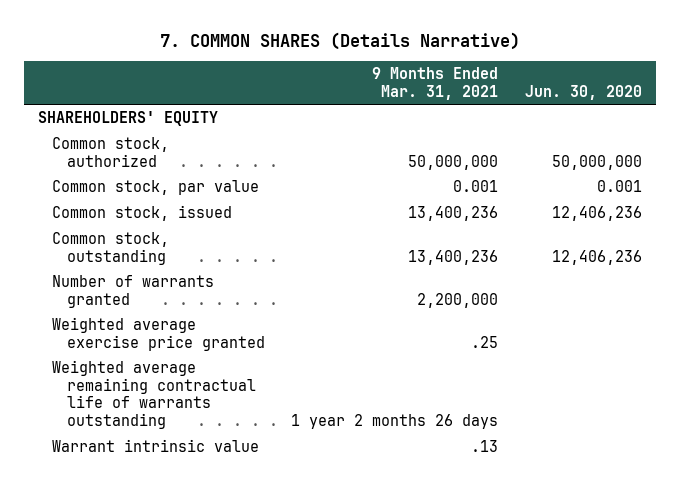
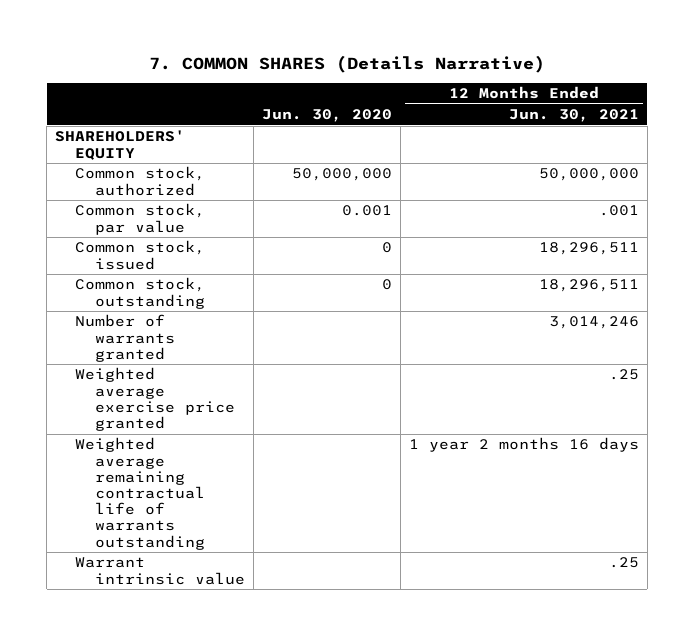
- | 9 Months Ended Mar. 31, 2021 | Jun. 30, 2020
+ | Jun. 30, 2020 | 12 Months Ended Jun. 30, 2021
- Common stock, issued | 13,400,236 | 12,406,236
- Common stock, outstanding | 13,400,236 | 12,406,236
+ Common stock, issued | 0 | 18,296,511
+ Common stock, outstanding | 0 | 18,296,511

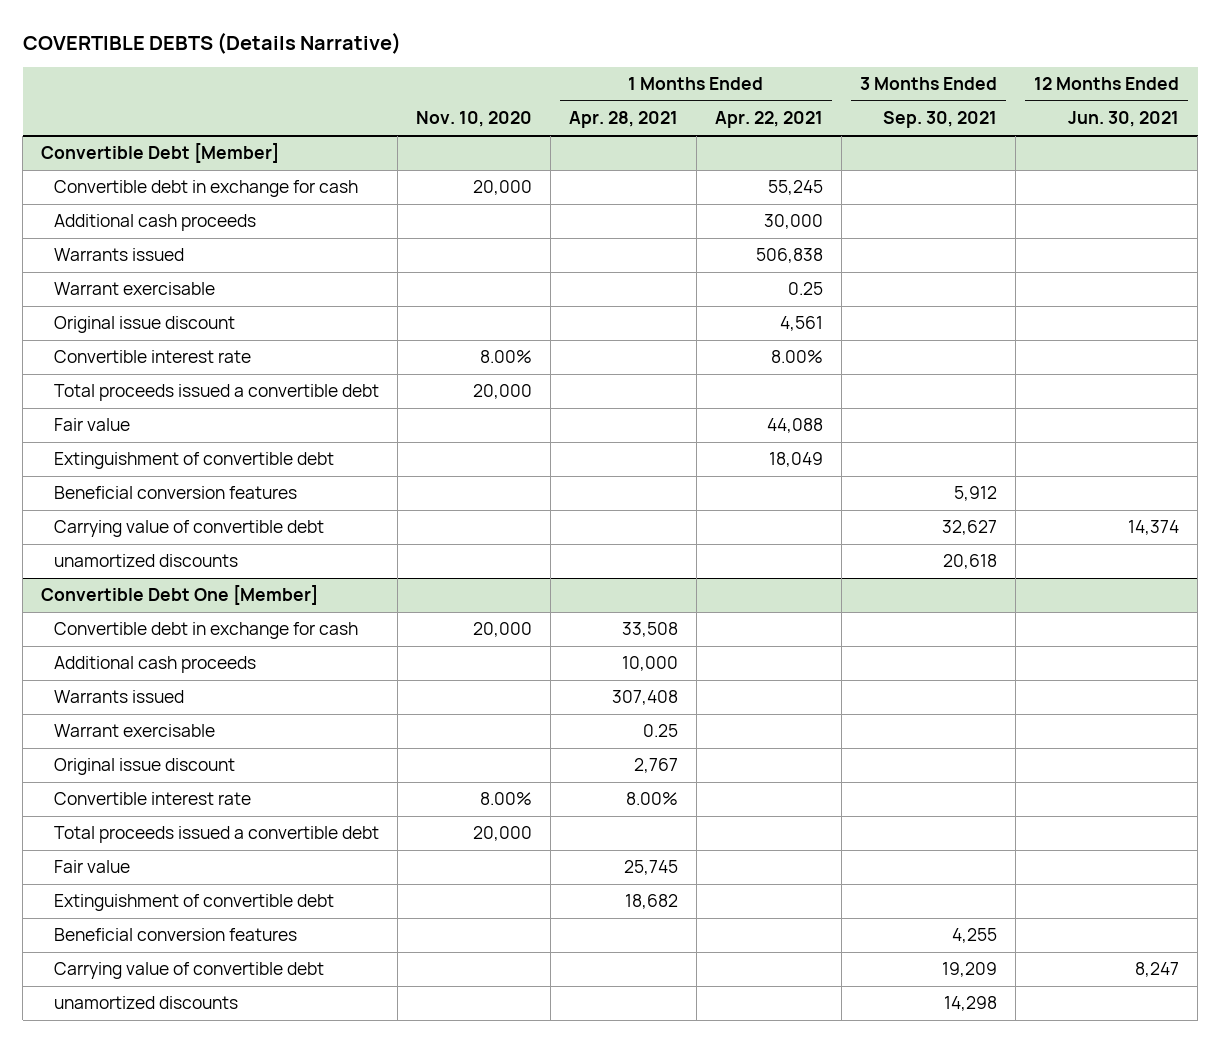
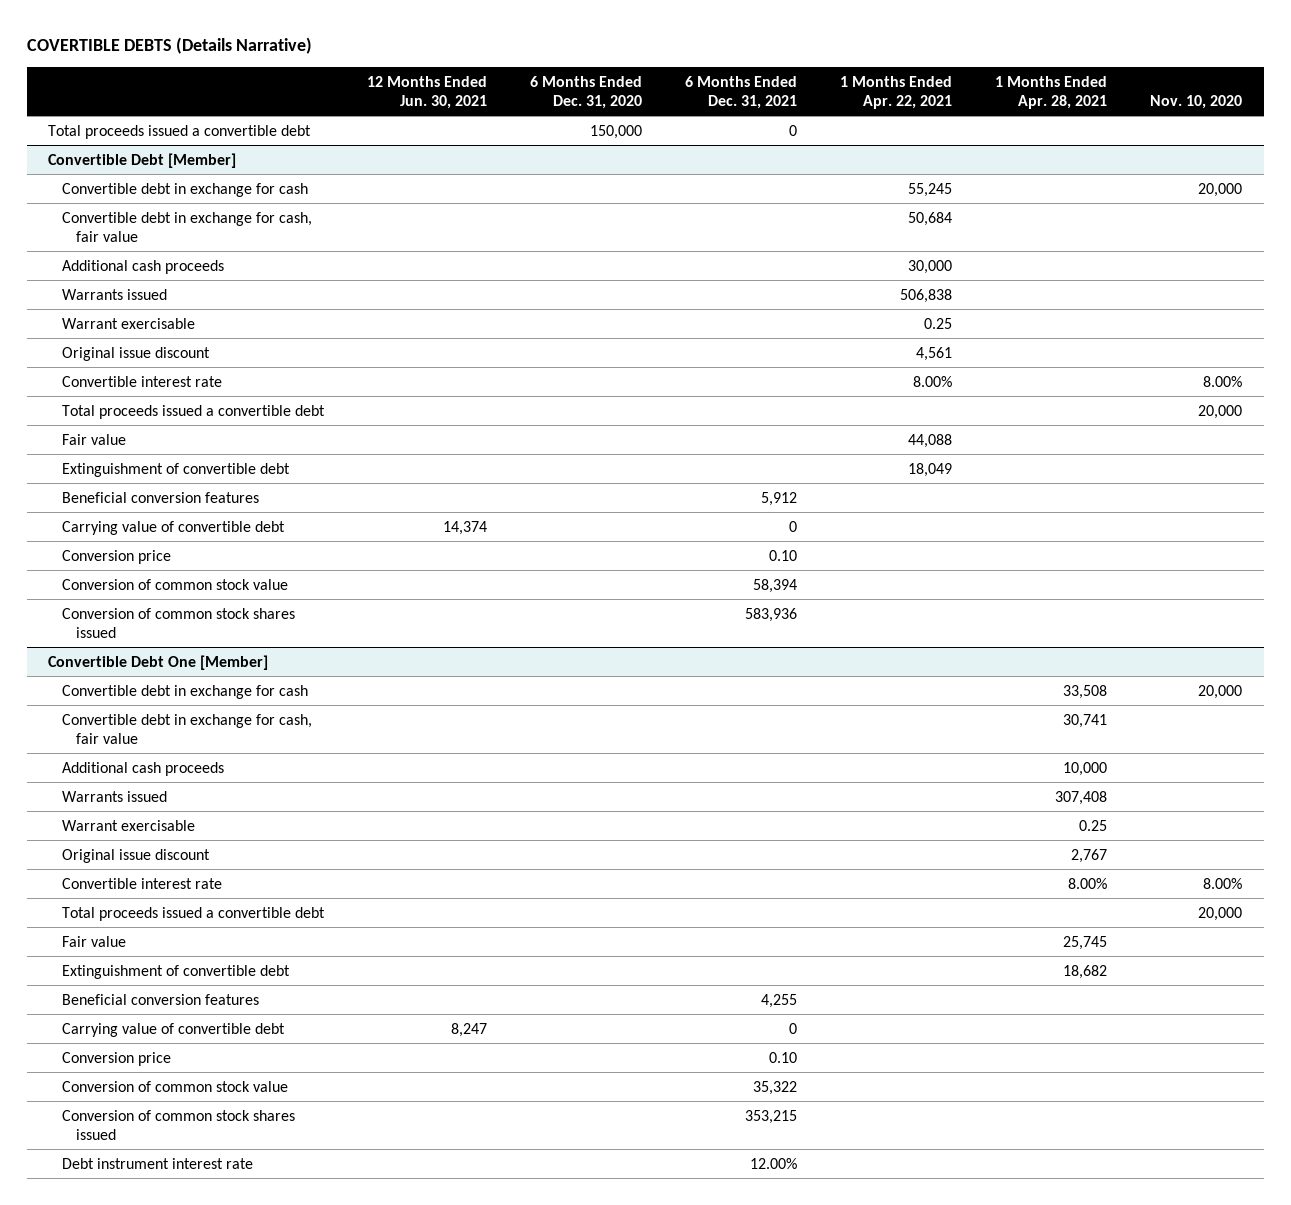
- | Nov. 10, 2020 | 1 Months Ended Apr. 28, 2021 | 1 Months Ended Apr. 22, 2021 | 3 Months Ended Sep. 30, 2021 | 12 Months Ended Jun. 30, 2021
+ | 12 Months Ended Jun. 30, 2021 | 6 Months Ended Dec. 31, 2020 | 6 Months Ended Dec. 31, 2021 | 1 Months Ended Apr. 22, 2021 | 1 Months Ended Apr. 28, 2021 | Nov. 10, 2020
+ Total proceeds issued a convertible debt | | 150,000 | 0 | | |
@ Convertible Debt [Member]
+ Convertible debt in exchange for cash, fair value | | | | 50,684 | |
- unamortized discounts | | | | 20,618 |
+ Conversion price | | | 0.10 | | |
+ Conversion of common stock value | | | 58,394 | | |
+ Conversion of common stock shares issued | | | 583,936 | | |
@ Convertible Debt One [Member]
+ Convertible debt in exchange for cash, fair value | | | | | 30,741 |
- unamortized discounts | | | | 14,298 |
+ Conversion price | | | 0.10 | | |
+ Conversion of common stock value | | | 35,322 | | |
+ Conversion of common stock shares issued | | | 353,215 | | |
+ Debt instrument interest rate | | | 12.00% | | |

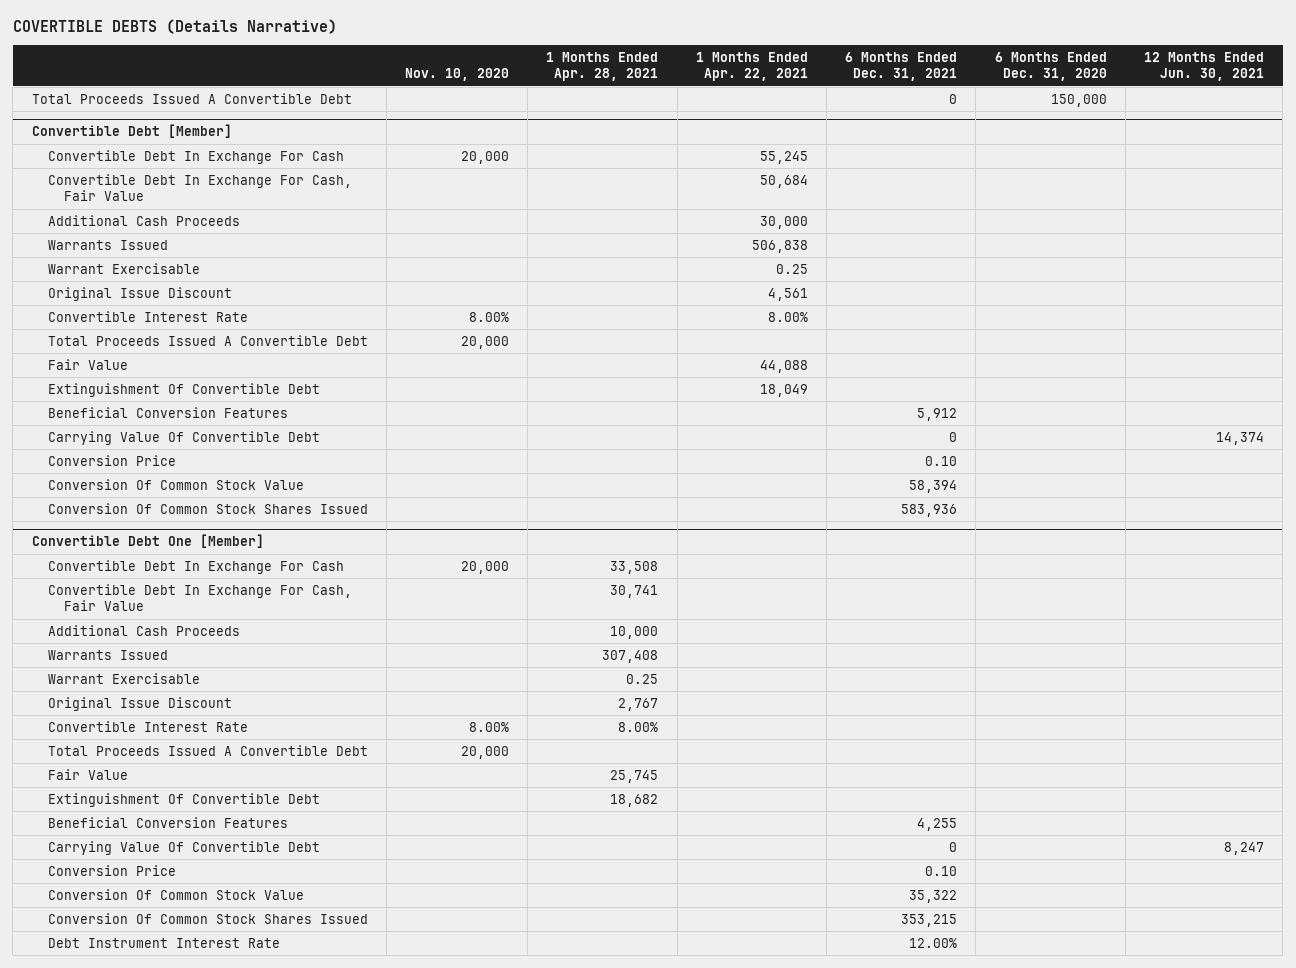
- | 12 Months Ended Jun. 30, 2021 | 6 Months Ended Dec. 31, 2020 | 6 Months Ended Dec. 31, 2021 | 1 Months Ended Apr. 22, 2021 | 1 Months Ended Apr. 28, 2021 | Nov. 10, 2020
+ | Nov. 10, 2020 | 1 Months Ended Apr. 28, 2021 | 1 Months Ended Apr. 22, 2021 | 6 Months Ended Dec. 31, 2021 | 6 Months Ended Dec. 31, 2020 | 12 Months Ended Jun. 30, 2021
- Total proceeds issued a convertible debt | | 150,000 | 0 | | |
+ Total Proceeds Issued A Convertible Debt | | | | 0 | 150,000 |
@ Convertible Debt [Member]
- Convertible debt in exchange for cash | | | | 55,245 | | 20,000
- Convertible debt in exchange for cash, fair value | | | | 50,684 | |
- Additional cash proceeds | | | | 30,000 | |
- Warrants issued | | | | 506,838 | |
- Warrant exercisable | | | | 0.25 | |
- Original issue discount | | | | 4,561 | |
- Convertible interest rate | | | | 8.00% | | 8.00%
- Total proceeds issued a convertible debt | | | | | | 20,000
- Fair value | | | | 44,088 | |
- Extinguishment of convertible debt | | | | 18,049 | |
- Beneficial conversion features | | | 5,912 | | |
- Carrying value of convertible debt | 14,374 | | 0 | | |
- Conversion price | | | 0.10 | | |
- Conversion of common stock value | | | 58,394 | | |
- Conversion of common stock shares issued | | | 583,936 | | |
+ Convertible Debt In Exchange For Cash | 20,000 | | 55,245 | | |
+ Convertible Debt In Exchange For Cash, Fair Value | | | 50,684 | | |
+ Additional Cash Proceeds | | | 30,000 | | |
+ Warrants Issued | | | 506,838 | | |
+ Warrant Exercisable | | | 0.25 | | |
+ Original Issue Discount | | | 4,561 | | |
+ Convertible Interest Rate | 8.00% | | 8.00% | | |
+ Total Proceeds Issued A Convertible Debt | 20,000 | | | | |
+ Fair Value | | | 44,088 | | |
+ Extinguishment Of Convertible Debt | | | 18,049 | | |
+ Beneficial Conversion Features | | | | 5,912 | |
+ Carrying Value Of Convertible Debt | | | | 0 | | 14,374
+ Conversion Price | | | | 0.10 | |
+ Conversion Of Common Stock Value | | | | 58,394 | |
+ Conversion Of Common Stock Shares Issued | | | | 583,936 | |
@ Convertible Debt One [Member]
- Convertible debt in exchange for cash | | | | | 33,508 | 20,000
- Convertible debt in exchange for cash, fair value | | | | | 30,741 |
- Additional cash proceeds | | | | | 10,000 |
- Warrants issued | | | | | 307,408 |
- Warrant exercisable | | | | | 0.25 |
- Original issue discount | | | | | 2,767 |
- Convertible interest rate | | | | | 8.00% | 8.00%
- Total proceeds issued a convertible debt | | | | | | 20,000
- Fair value | | | | | 25,745 |
- Extinguishment of convertible debt | | | | | 18,682 |
- Beneficial conversion features | | | 4,255 | | |
- Carrying value of convertible debt | 8,247 | | 0 | | |
- Conversion price | | | 0.10 | | |
- Conversion of common stock value | | | 35,322 | | |
- Conversion of common stock shares issued | | | 353,215 | | |
- Debt instrument interest rate | | | 12.00% | | |
+ Convertible Debt In Exchange For Cash | 20,000 | 33,508 | | | |
+ Convertible Debt In Exchange For Cash, Fair Value | | 30,741 | | | |
+ Additional Cash Proceeds | | 10,000 | | | |
+ Warrants Issued | | 307,408 | | | |
+ Warrant Exercisable | | 0.25 | | | |
+ Original Issue Discount | | 2,767 | | | |
+ Convertible Interest Rate | 8.00% | 8.00% | | | |
+ Total Proceeds Issued A Convertible Debt | 20,000 | | | | |
+ Fair Value | | 25,745 | | | |
+ Extinguishment Of Convertible Debt | | 18,682 | | | |
+ Beneficial Conversion Features | | | | 4,255 | |
+ Carrying Value Of Convertible Debt | | | | 0 | | 8,247
+ Conversion Price | | | | 0.10 | |
+ Conversion Of Common Stock Value | | | | 35,322 | |
+ Conversion Of Common Stock Shares Issued | | | | 353,215 | |
+ Debt Instrument Interest Rate | | | | 12.00% | |

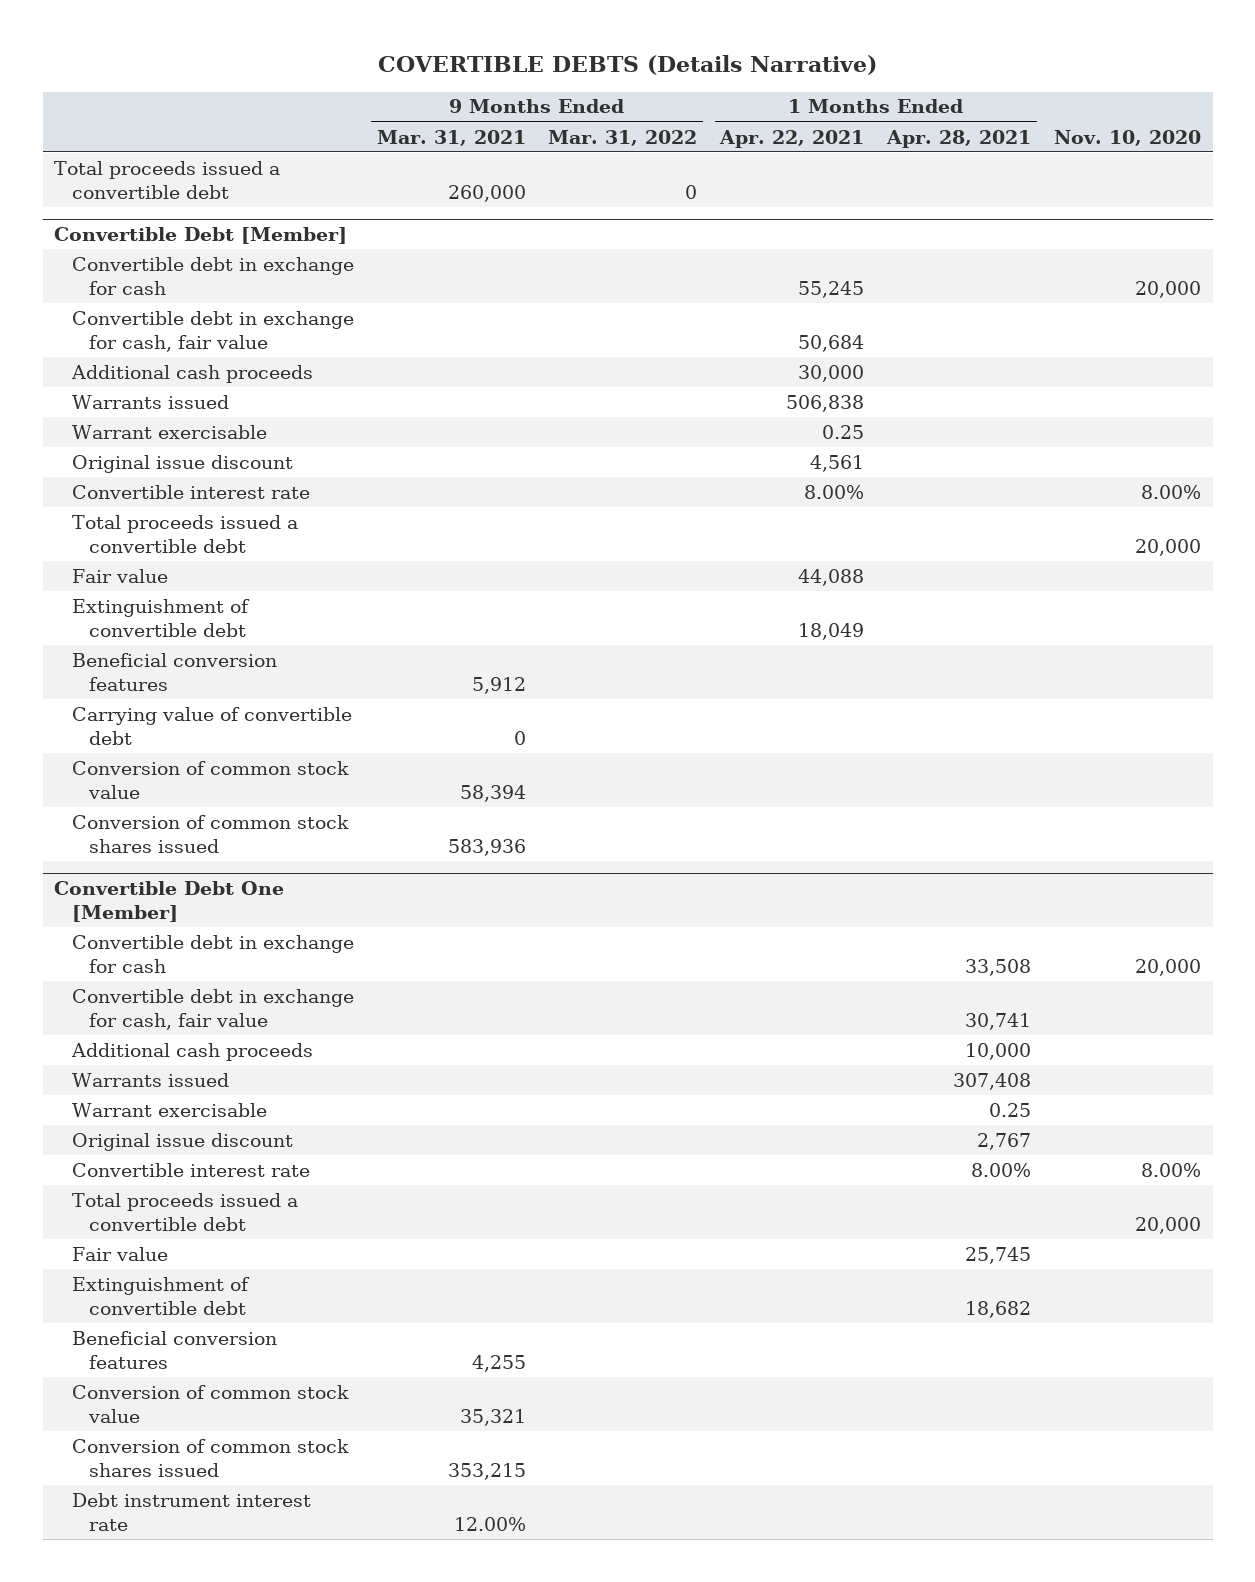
- | Nov. 10, 2020 | 1 Months Ended Apr. 28, 2021 | 1 Months Ended Apr. 22, 2021 | 6 Months Ended Dec. 31, 2021 | 6 Months Ended Dec. 31, 2020 | 12 Months Ended Jun. 30, 2021
+ | 9 Months Ended Mar. 31, 2021 | 9 Months Ended Mar. 31, 2022 | 1 Months Ended Apr. 22, 2021 | 1 Months Ended Apr. 28, 2021 | Nov. 10, 2020
- Total Proceeds Issued A Convertible Debt | | | | 0 | 150,000 |
+ Total proceeds issued a convertible debt | 260,000 | 0 | | |
@ Convertible Debt [Member]
- Convertible Debt In Exchange For Cash | 20,000 | | 55,245 | | |
- Convertible Debt In Exchange For Cash, Fair Value | | | 50,684 | | |
- Additional Cash Proceeds | | | 30,000 | | |
- Warrants Issued | | | 506,838 | | |
- Warrant Exercisable | | | 0.25 | | |
- Original Issue Discount | | | 4,561 | | |
- Convertible Interest Rate | 8.00% | | 8.00% | | |
- Total Proceeds Issued A Convertible Debt | 20,000 | | | | |
- Fair Value | | | 44,088 | | |
- Extinguishment Of Convertible Debt | | | 18,049 | | |
- Beneficial Conversion Features | | | | 5,912 | |
- Carrying Value Of Convertible Debt | | | | 0 | | 14,374
- Conversion Price | | | | 0.10 | |
- Conversion Of Common Stock Value | | | | 58,394 | |
- Conversion Of Common Stock Shares Issued | | | | 583,936 | |
+ Convertible debt in exchange for cash | | | 55,245 | | 20,000
+ Convertible debt in exchange for cash, fair value | | | 50,684 | |
+ Additional cash proceeds | | | 30,000 | |
+ Warrants issued | | | 506,838 | |
+ Warrant exercisable | | | 0.25 | |
+ Original issue discount | | | 4,561 | |
+ Convertible interest rate | | | 8.00% | | 8.00%
+ Total proceeds issued a convertible debt | | | | | 20,000
+ Fair value | | | 44,088 | |
+ Extinguishment of convertible debt | | | 18,049 | |
+ Beneficial conversion features | 5,912 | | | |
+ Carrying value of convertible debt | 0 | | | |
+ Conversion of common stock value | 58,394 | | | |
+ Conversion of common stock shares issued | 583,936 | | | |
@ Convertible Debt One [Member]
- Convertible Debt In Exchange For Cash | 20,000 | 33,508 | | | |
- Convertible Debt In Exchange For Cash, Fair Value | | 30,741 | | | |
- Additional Cash Proceeds | | 10,000 | | | |
- Warrants Issued | | 307,408 | | | |
- Warrant Exercisable | | 0.25 | | | |
- Original Issue Discount | | 2,767 | | | |
- Convertible Interest Rate | 8.00% | 8.00% | | | |
- Total Proceeds Issued A Convertible Debt | 20,000 | | | | |
- Fair Value | | 25,745 | | | |
- Extinguishment Of Convertible Debt | | 18,682 | | | |
- Beneficial Conversion Features | | | | 4,255 | |
- Carrying Value Of Convertible Debt | | | | 0 | | 8,247
- Conversion Price | | | | 0.10 | |
- Conversion Of Common Stock Value | | | | 35,322 | |
- Conversion Of Common Stock Shares Issued | | | | 353,215 | |
- Debt Instrument Interest Rate | | | | 12.00% | |
+ Convertible debt in exchange for cash | | | | 33,508 | 20,000
+ Convertible debt in exchange for cash, fair value | | | | 30,741 |
+ Additional cash proceeds | | | | 10,000 |
+ Warrants issued | | | | 307,408 |
+ Warrant exercisable | | | | 0.25 |
+ Original issue discount | | | | 2,767 |
+ Convertible interest rate | | | | 8.00% | 8.00%
+ Total proceeds issued a convertible debt | | | | | 20,000
+ Fair value | | | | 25,745 |
+ Extinguishment of convertible debt | | | | 18,682 |
+ Beneficial conversion features | 4,255 | | | |
+ Conversion of common stock value | 35,321 | | | |
+ Conversion of common stock shares issued | 353,215 | | | |
+ Debt instrument interest rate | 12.00% | | | |

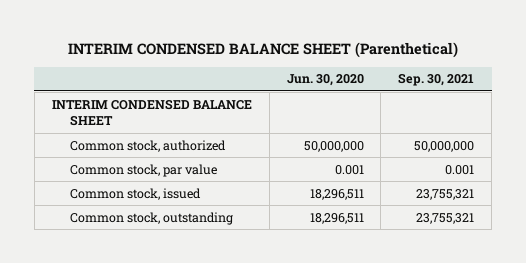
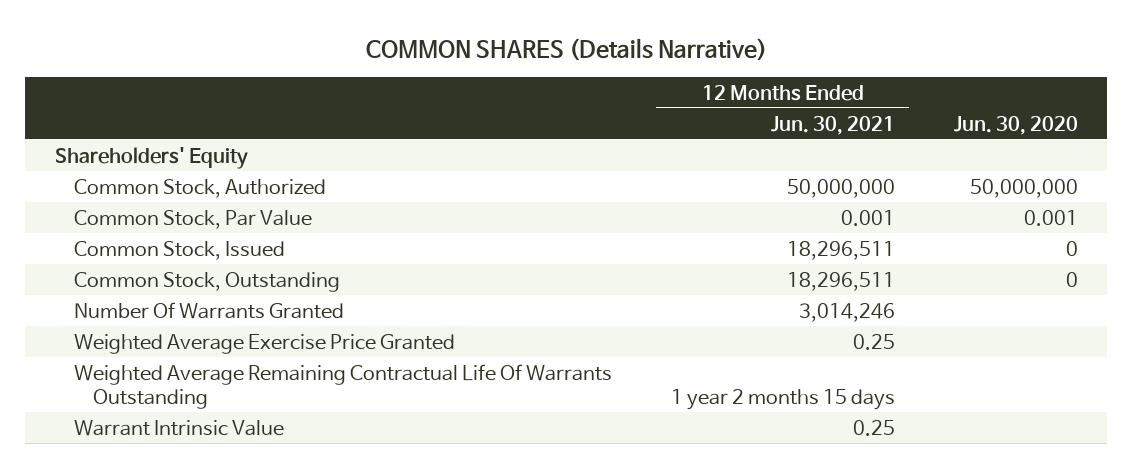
- INTERIM CONDENSED BALANCE SHEET (Parenthetical)
+ COMMON SHARES (Details Narrative)
- | Jun. 30, 2020 | Sep. 30, 2021
+ | 12 Months Ended Jun. 30, 2021 | Jun. 30, 2020
- INTERIM CONDENSED BALANCE SHEET
- Common stock, authorized | 50,000,000 | 50,000,000
- Common stock, par value | 0.001 | 0.001
- Common stock, issued | 18,296,511 | 23,755,321
- Common stock, outstanding | 18,296,511 | 23,755,321
+ Shareholders' Equity
+ Common Stock, Authorized | 50,000,000 | 50,000,000
+ Common Stock, Par Value | 0.001 | 0.001
+ Common Stock, Issued | 18,296,511 | 0
+ Common Stock, Outstanding | 18,296,511 | 0
+ Number Of Warrants Granted | 3,014,246 |
+ Weighted Average Exercise Price Granted | 0.25 |
+ Weighted Average Remaining Contractual Life Of Warrants Outstanding | 1 year 2 months 15 days |
+ Warrant Intrinsic Value | 0.25 |

